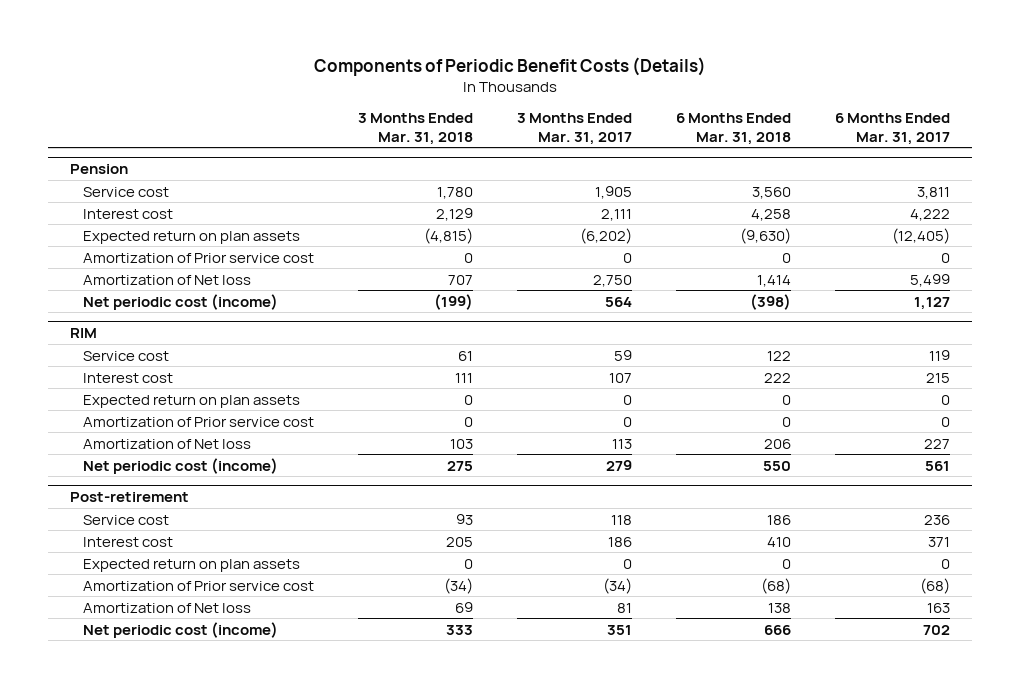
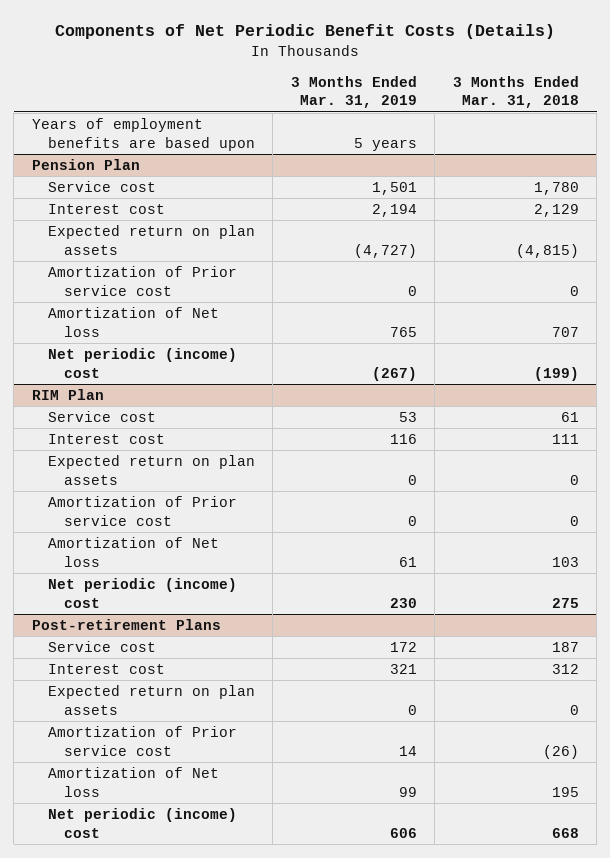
- Components of Periodic Benefit Costs (Details)
+ Components of Net Periodic Benefit Costs (Details)
- | 3 Months Ended Mar. 31, 2018 | 3 Months Ended Mar. 31, 2017 | 6 Months Ended Mar. 31, 2018 | 6 Months Ended Mar. 31, 2017
+ | 3 Months Ended Mar. 31, 2019 | 3 Months Ended Mar. 31, 2018
- Pension
+ Years of employment benefits are based upon | 5 years |
+ Pension Plan
- Net periodic cost (income) | (199) | 564 | (398) | 1,127
- RIM
+ Net periodic (income) cost | (267) | (199)
+ RIM Plan
- Net periodic cost (income) | 275 | 279 | 550 | 561
- Post-retirement
- Service cost | 93 | 118 | 186 | 236
- Interest cost | 205 | 186 | 410 | 371
+ Net periodic (income) cost | 230 | 275
+ Post-retirement Plans
+ Service cost | 172 | 187
+ Interest cost | 321 | 312
- Amortization of Prior service cost | (34) | (34) | (68) | (68)
- Amortization of Net loss | 69 | 81 | 138 | 163
- Net periodic cost (income) | 333 | 351 | 666 | 702
+ Amortization of Prior service cost | 14 | (26)
+ Amortization of Net loss | 99 | 195
+ Net periodic (income) cost | 606 | 668

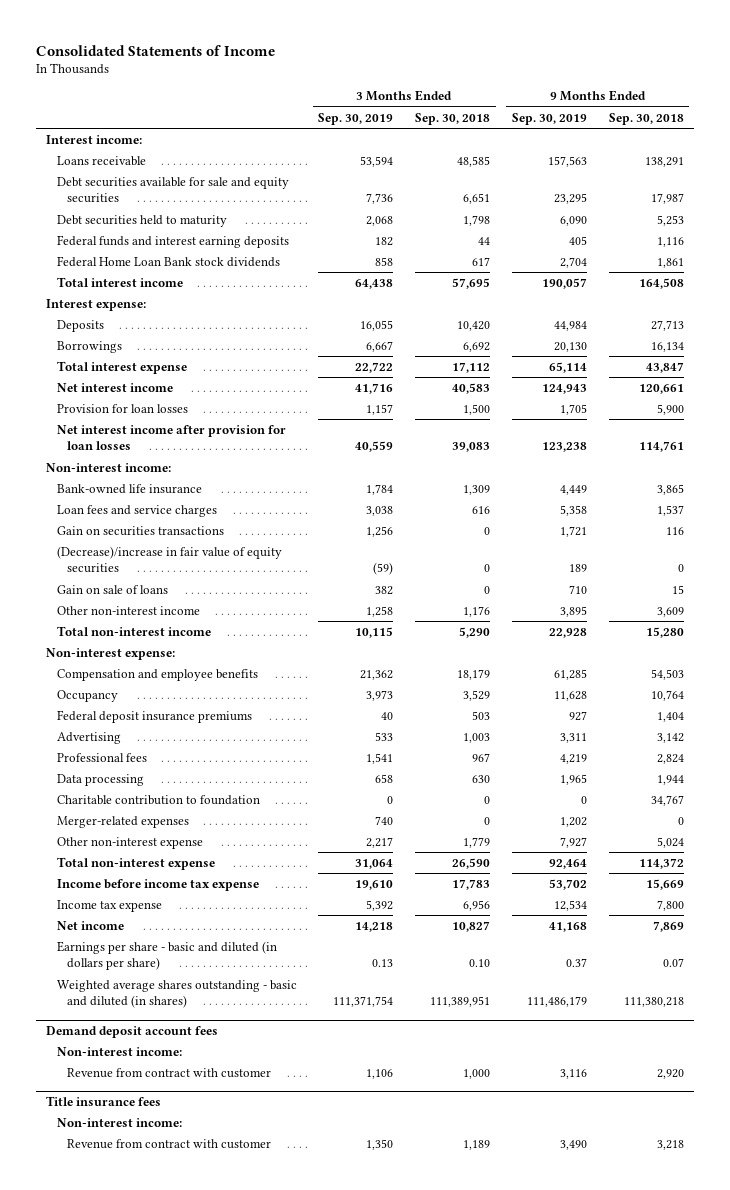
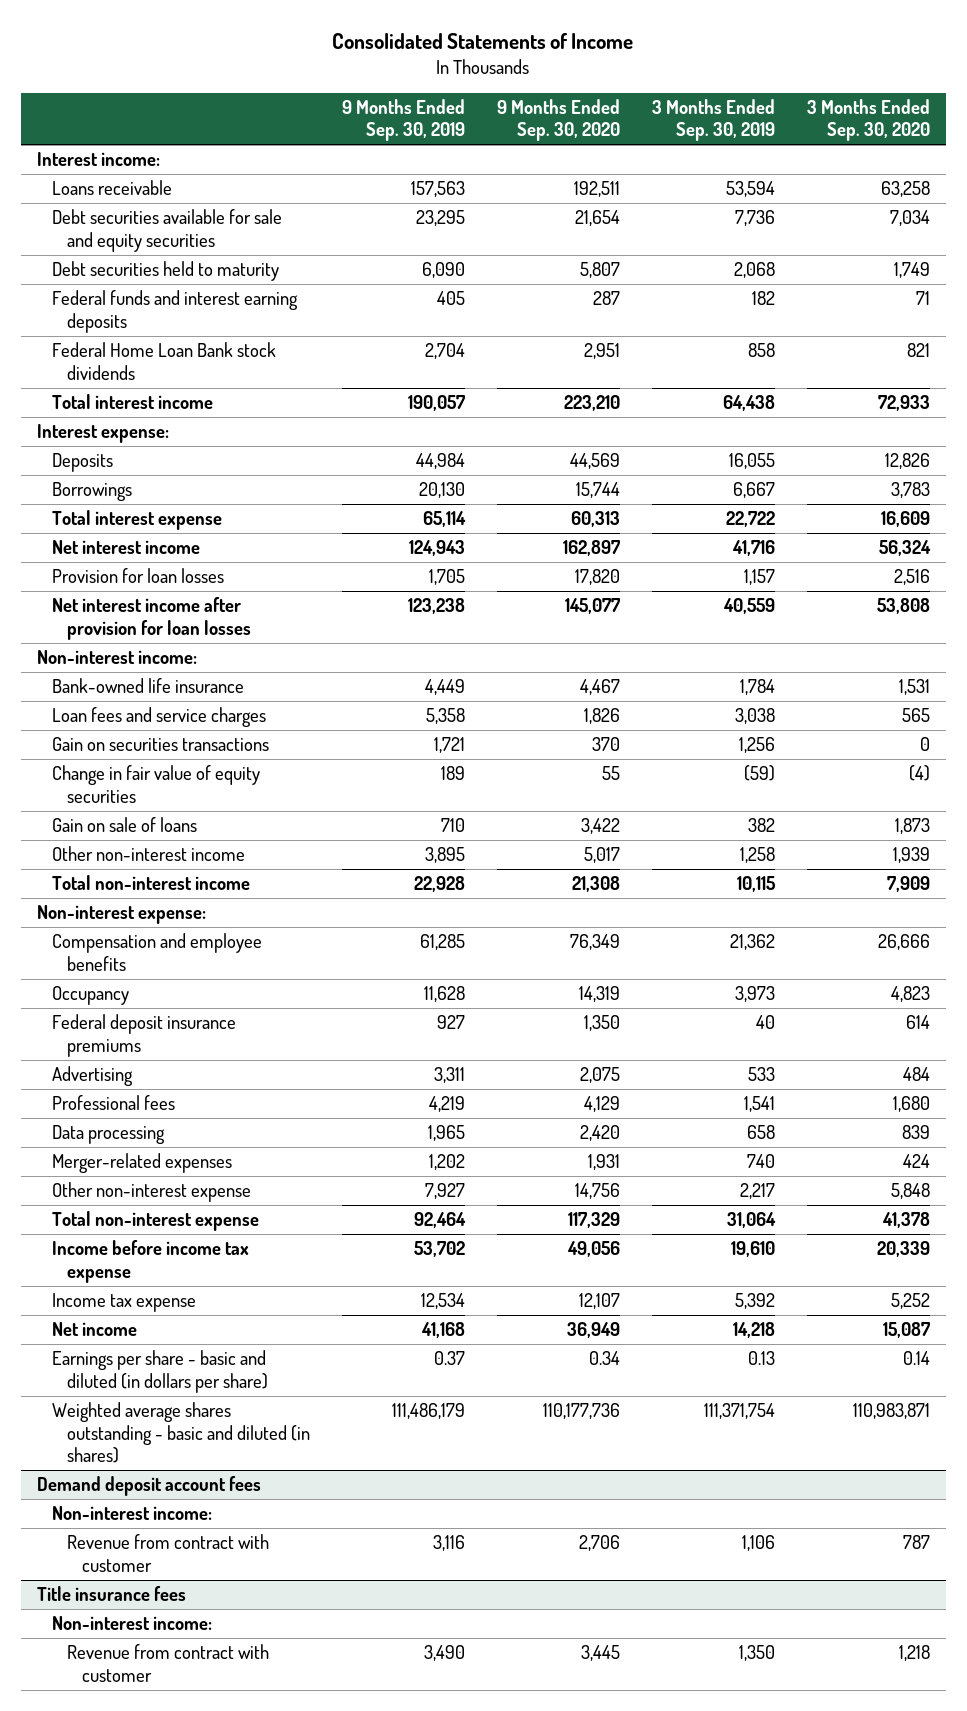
- | 3 Months Ended Sep. 30, 2019 | 3 Months Ended Sep. 30, 2018 | 9 Months Ended Sep. 30, 2019 | 9 Months Ended Sep. 30, 2018
+ | 9 Months Ended Sep. 30, 2019 | 9 Months Ended Sep. 30, 2020 | 3 Months Ended Sep. 30, 2019 | 3 Months Ended Sep. 30, 2020
- (Decrease)/increase in fair value of equity securities | (59) | 0 | 189 | 0
+ Change in fair value of equity securities | 189 | 55 | (59) | (4)
- Charitable contribution to foundation | 0 | 0 | 0 | 34,767

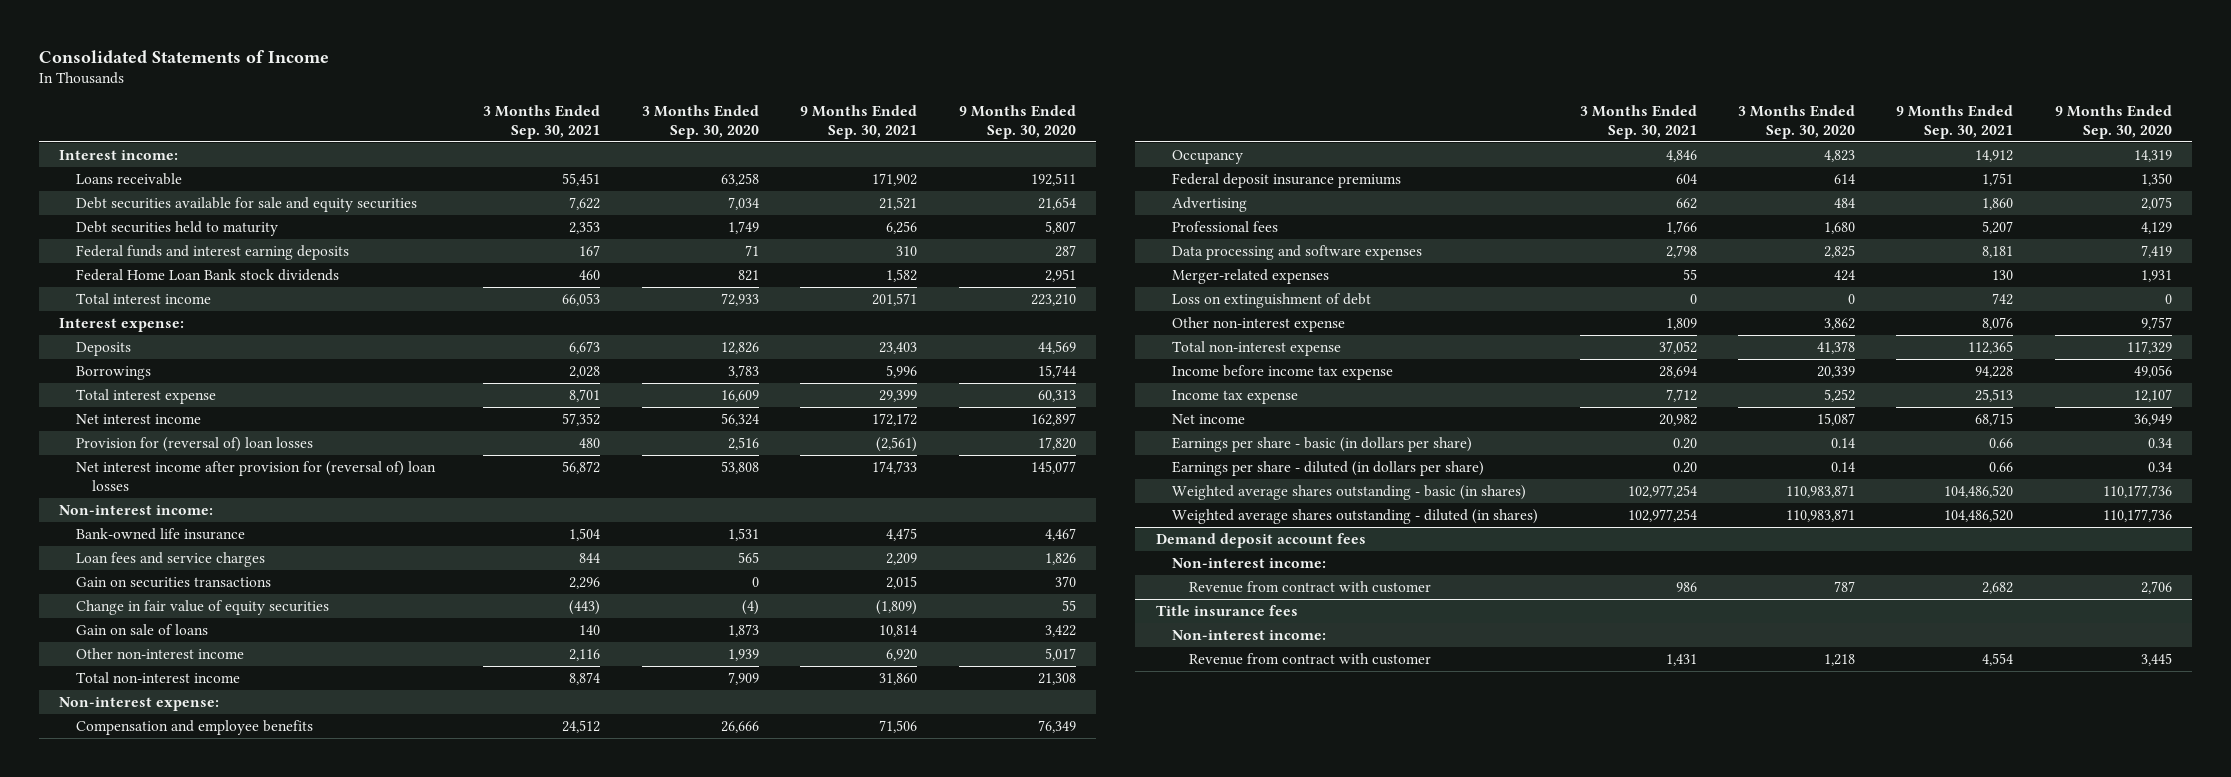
- | 9 Months Ended Sep. 30, 2019 | 9 Months Ended Sep. 30, 2020 | 3 Months Ended Sep. 30, 2019 | 3 Months Ended Sep. 30, 2020
+ | 3 Months Ended Sep. 30, 2021 | 3 Months Ended Sep. 30, 2020 | 9 Months Ended Sep. 30, 2021 | 9 Months Ended Sep. 30, 2020
- Provision for loan losses | 1,705 | 17,820 | 1,157 | 2,516
- Net interest income after provision for loan losses | 123,238 | 145,077 | 40,559 | 53,808
+ Provision for (reversal of) loan losses | 480 | 2,516 | (2,561) | 17,820
+ Net interest income after provision for (reversal of) loan losses | 56,872 | 53,808 | 174,733 | 145,077
- Data processing | 1,965 | 2,420 | 658 | 839
+ Data processing and software expenses | 2,798 | 2,825 | 8,181 | 7,419
- Other non-interest expense | 7,927 | 14,756 | 2,217 | 5,848
+ Loss on extinguishment of debt | 0 | 0 | 742 | 0
+ Other non-interest expense | 1,809 | 3,862 | 8,076 | 9,757
- Earnings per share - basic and diluted (in dollars per share) | 0.37 | 0.34 | 0.13 | 0.14
- Weighted average shares outstanding - basic and diluted (in shares) | 111,486,179 | 110,177,736 | 111,371,754 | 110,983,871
+ Earnings per share - basic (in dollars per share) | 0.20 | 0.14 | 0.66 | 0.34
+ Earnings per share - diluted (in dollars per share) | 0.20 | 0.14 | 0.66 | 0.34
+ Weighted average shares outstanding - basic (in shares) | 102,977,254 | 110,983,871 | 104,486,520 | 110,177,736
+ Weighted average shares outstanding - diluted (in shares) | 102,977,254 | 110,983,871 | 104,486,520 | 110,177,736

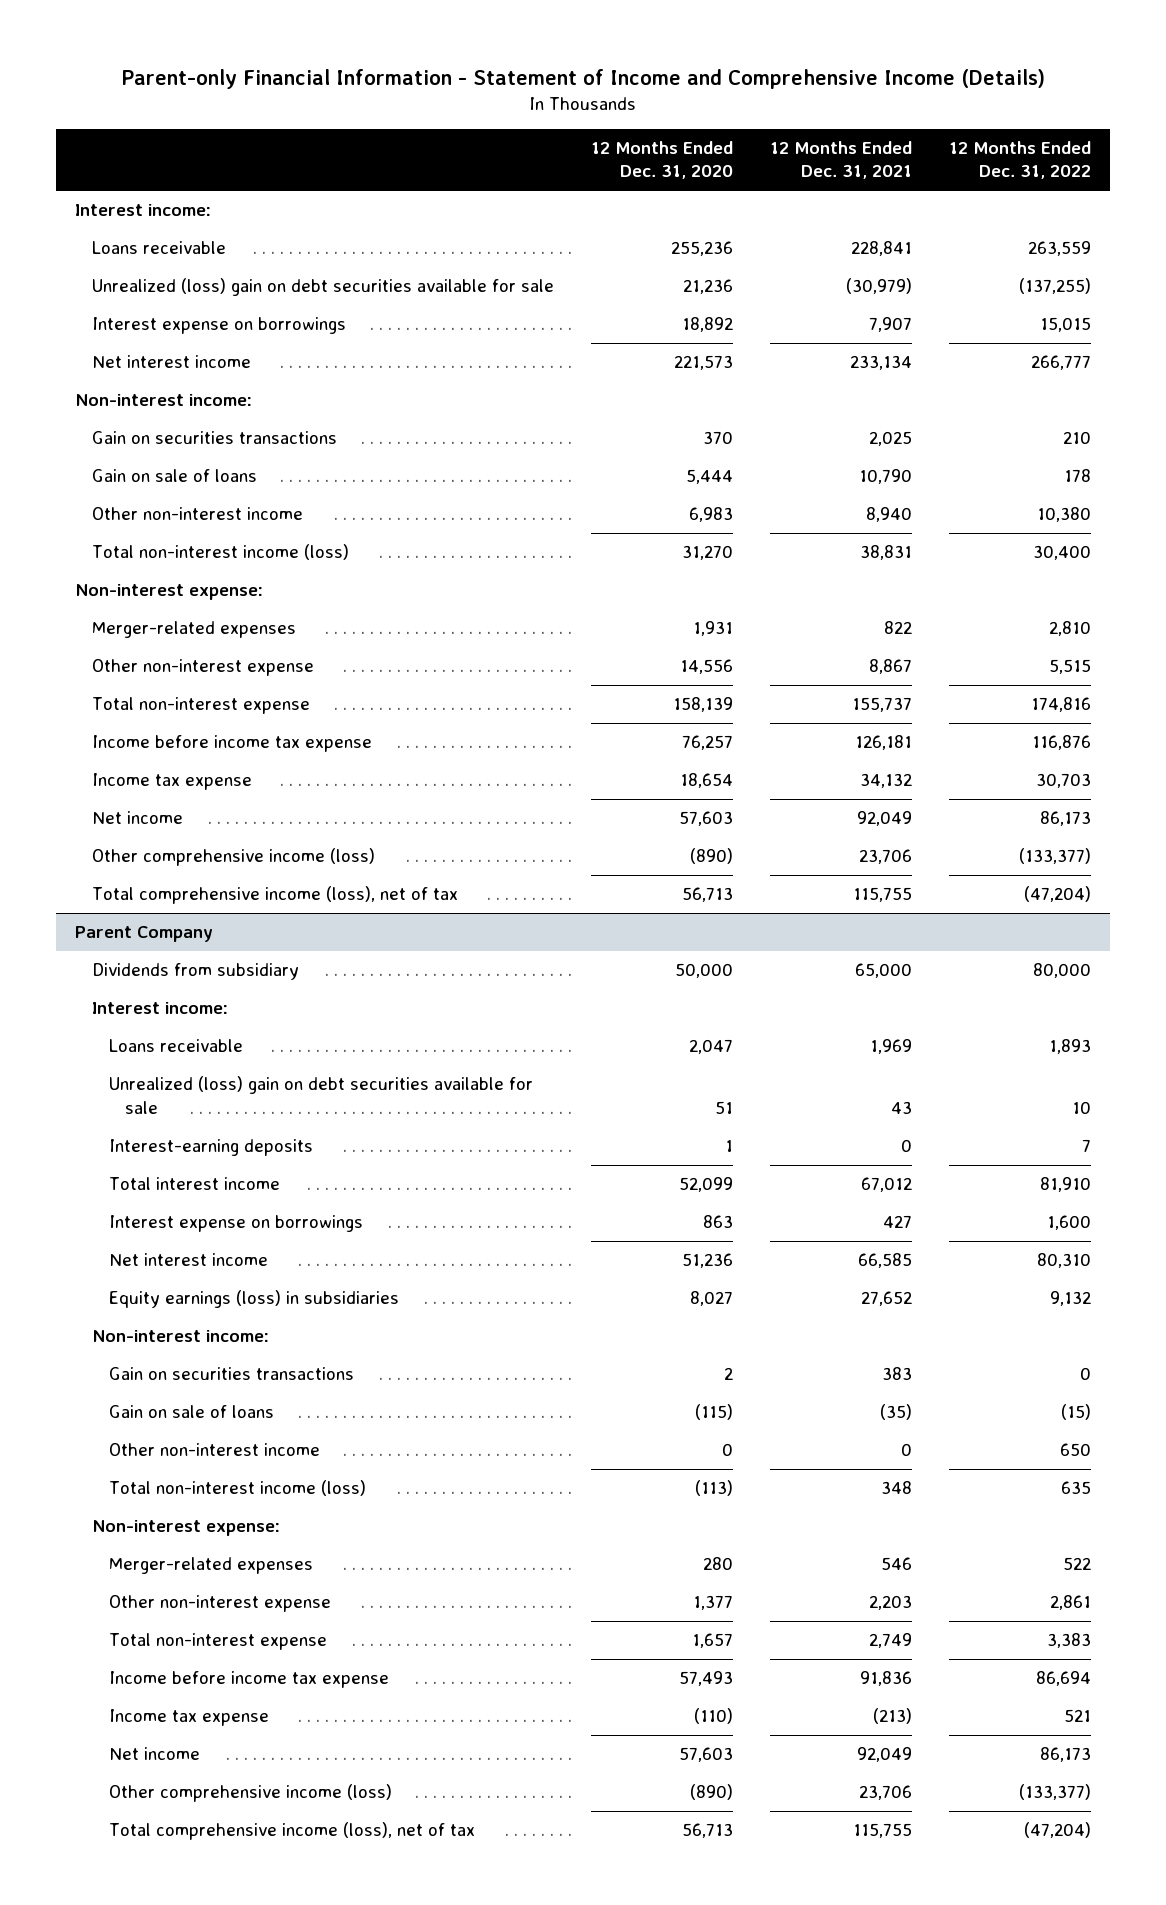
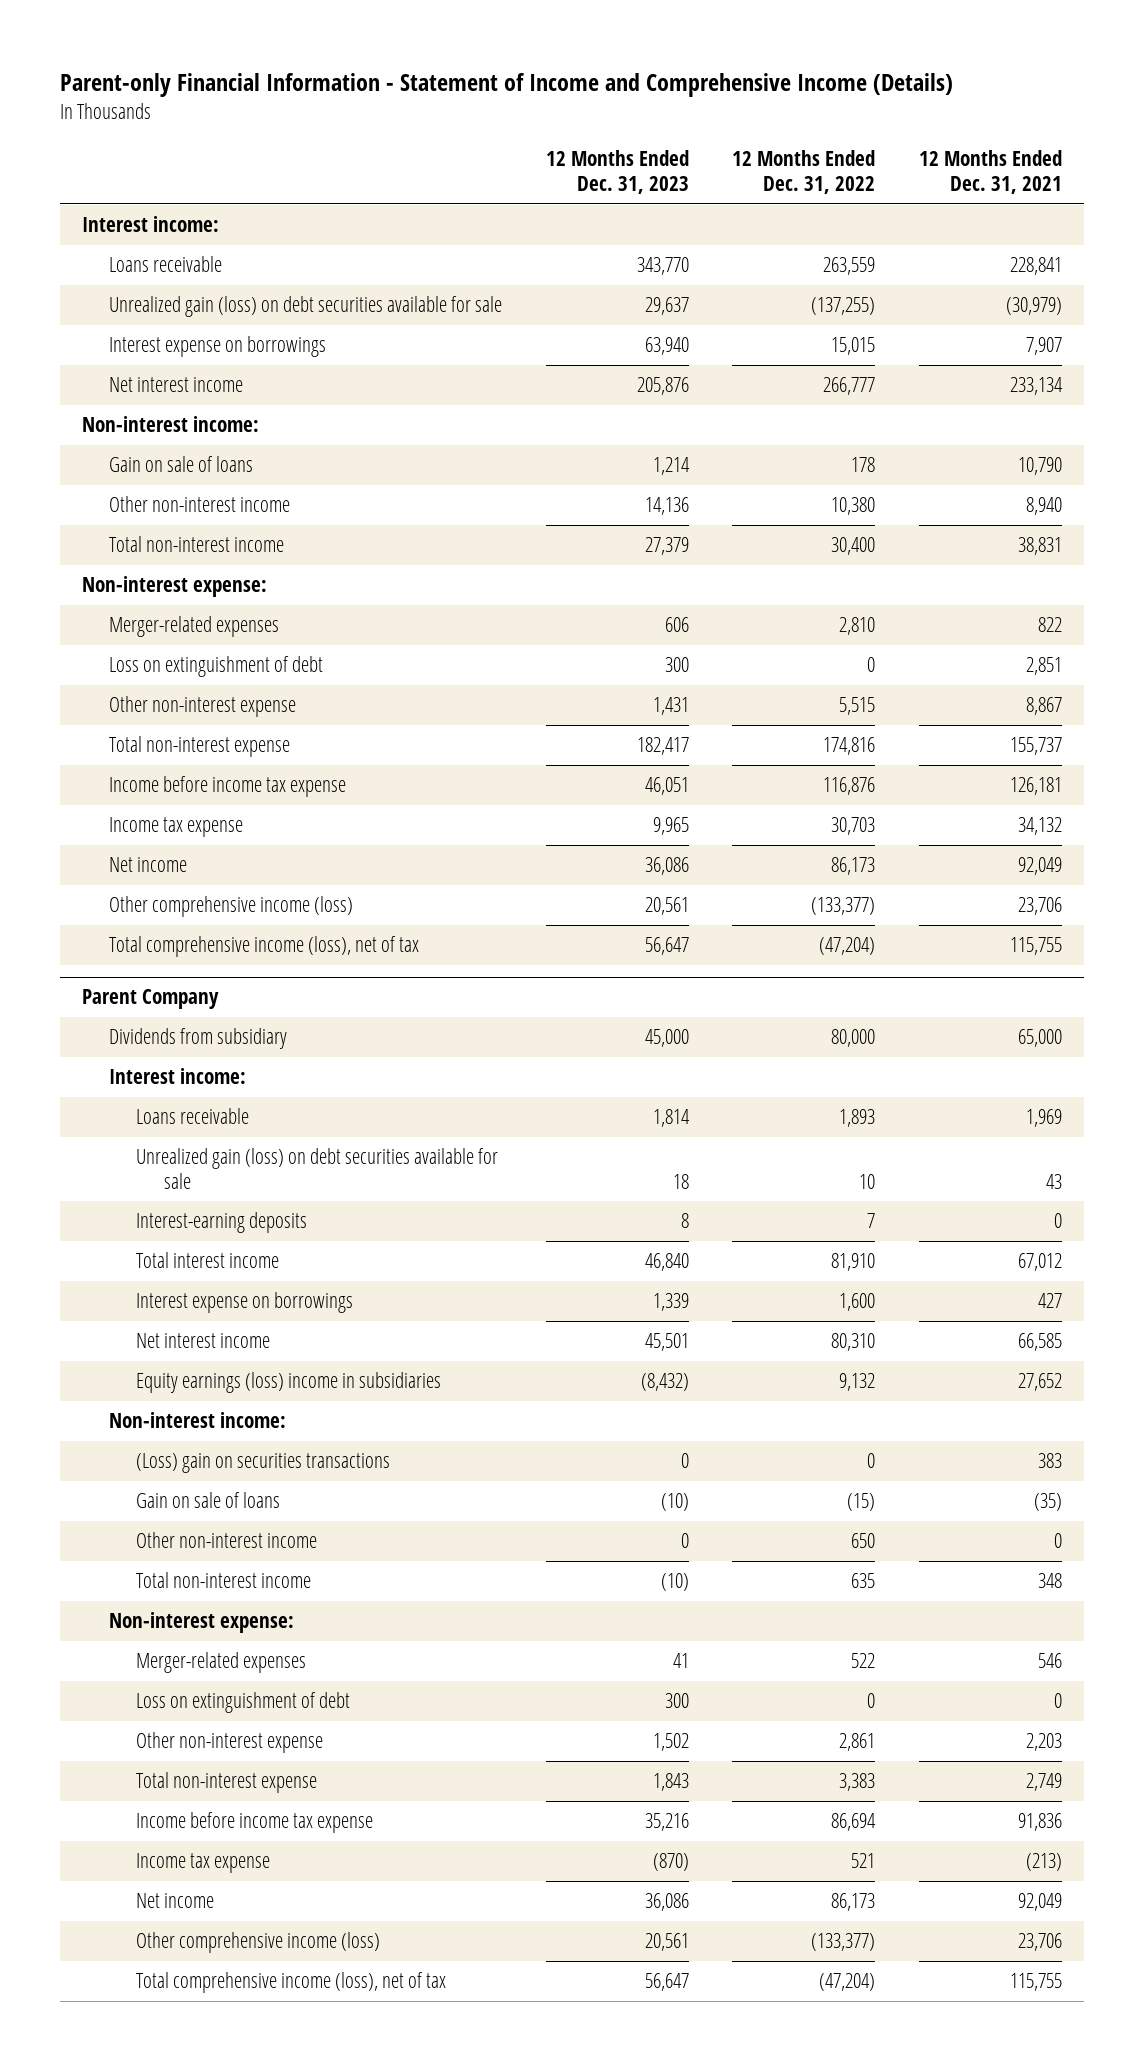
- | 12 Months Ended Dec. 31, 2020 | 12 Months Ended Dec. 31, 2021 | 12 Months Ended Dec. 31, 2022
+ | 12 Months Ended Dec. 31, 2023 | 12 Months Ended Dec. 31, 2022 | 12 Months Ended Dec. 31, 2021
- Unrealized (loss) gain on debt securities available for sale | 21,236 | (30,979) | (137,255)
+ Unrealized gain (loss) on debt securities available for sale | 29,637 | (137,255) | (30,979)
- Gain on securities transactions | 370 | 2,025 | 210
- Total non-interest income (loss) | 31,270 | 38,831 | 30,400
+ Total non-interest income | 27,379 | 30,400 | 38,831
+ Loss on extinguishment of debt | 300 | 0 | 2,851
@ Parent Company
- Unrealized (loss) gain on debt securities available for sale | 51 | 43 | 10
+ Unrealized gain (loss) on debt securities available for sale | 18 | 10 | 43
- Equity earnings (loss) in subsidiaries | 8,027 | 27,652 | 9,132
+ Equity earnings (loss) income in subsidiaries | (8,432) | 9,132 | 27,652
- Gain on securities transactions | 2 | 383 | 0
+ (Loss) gain on securities transactions | 0 | 0 | 383
- Total non-interest income (loss) | (113) | 348 | 635
+ Total non-interest income | (10) | 635 | 348
+ Loss on extinguishment of debt | 300 | 0 | 0

